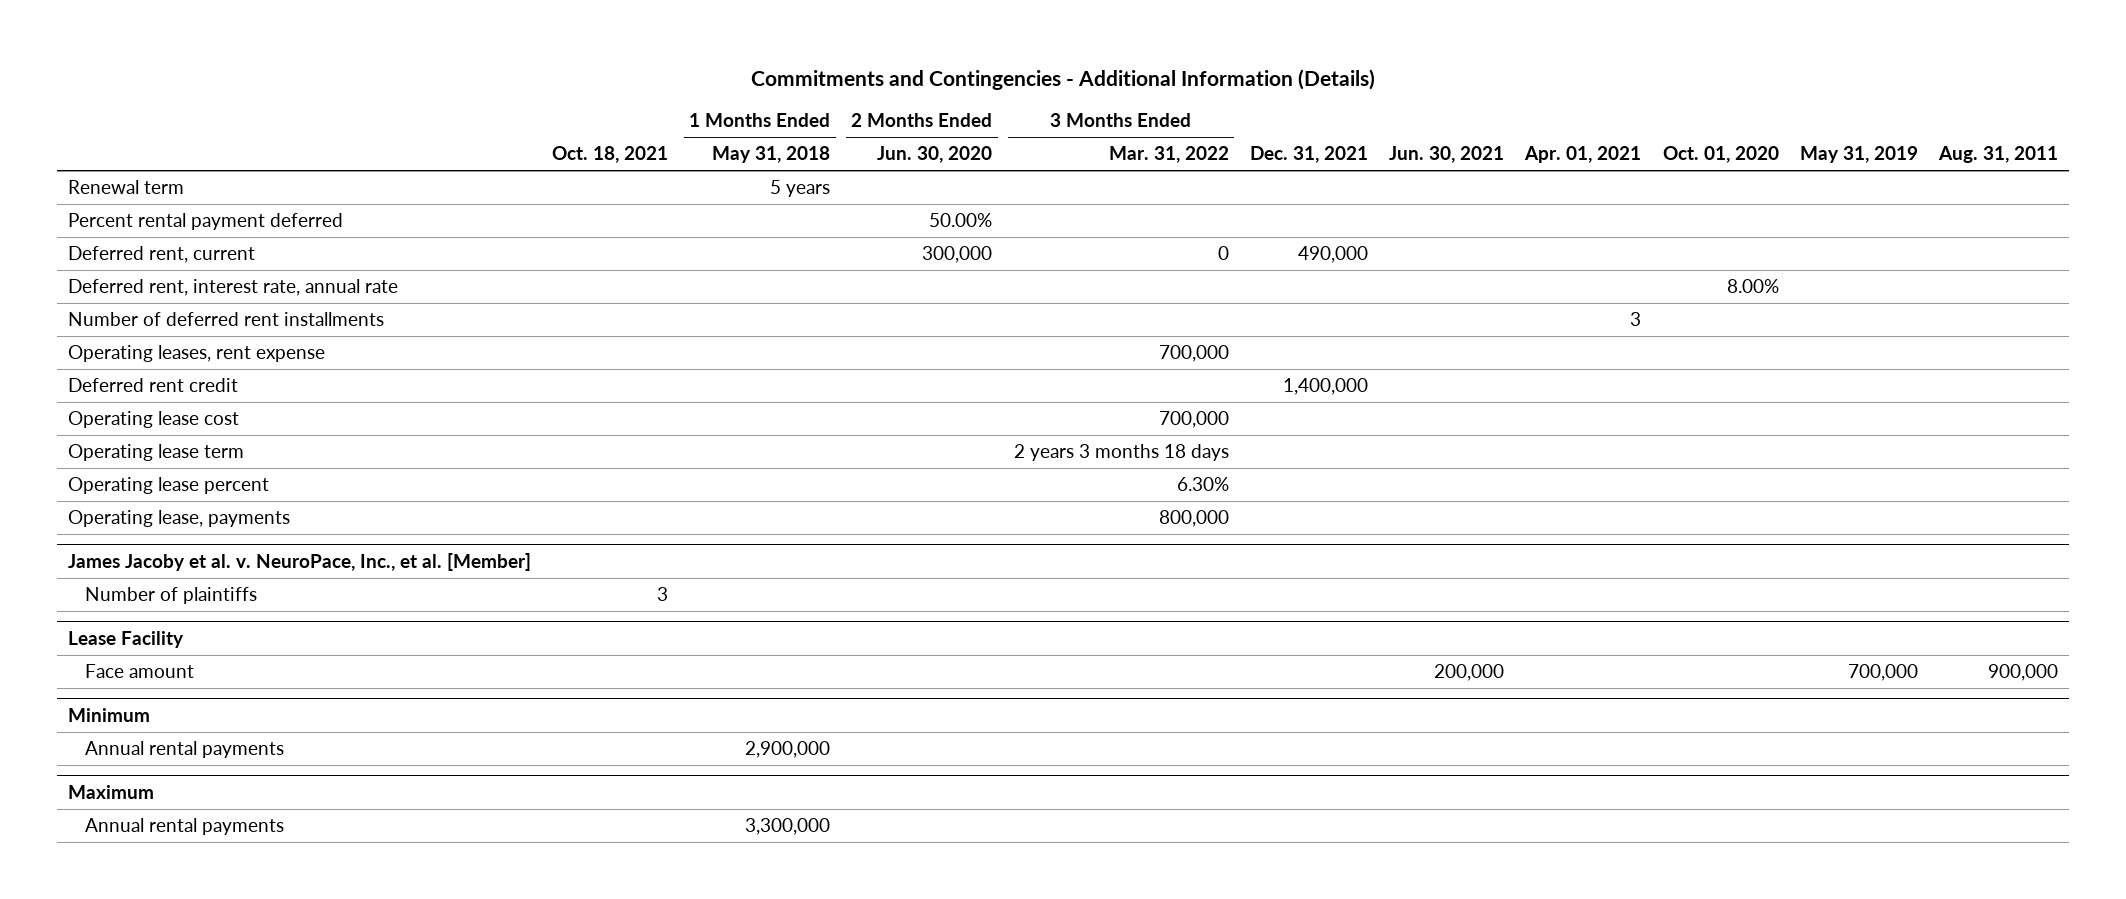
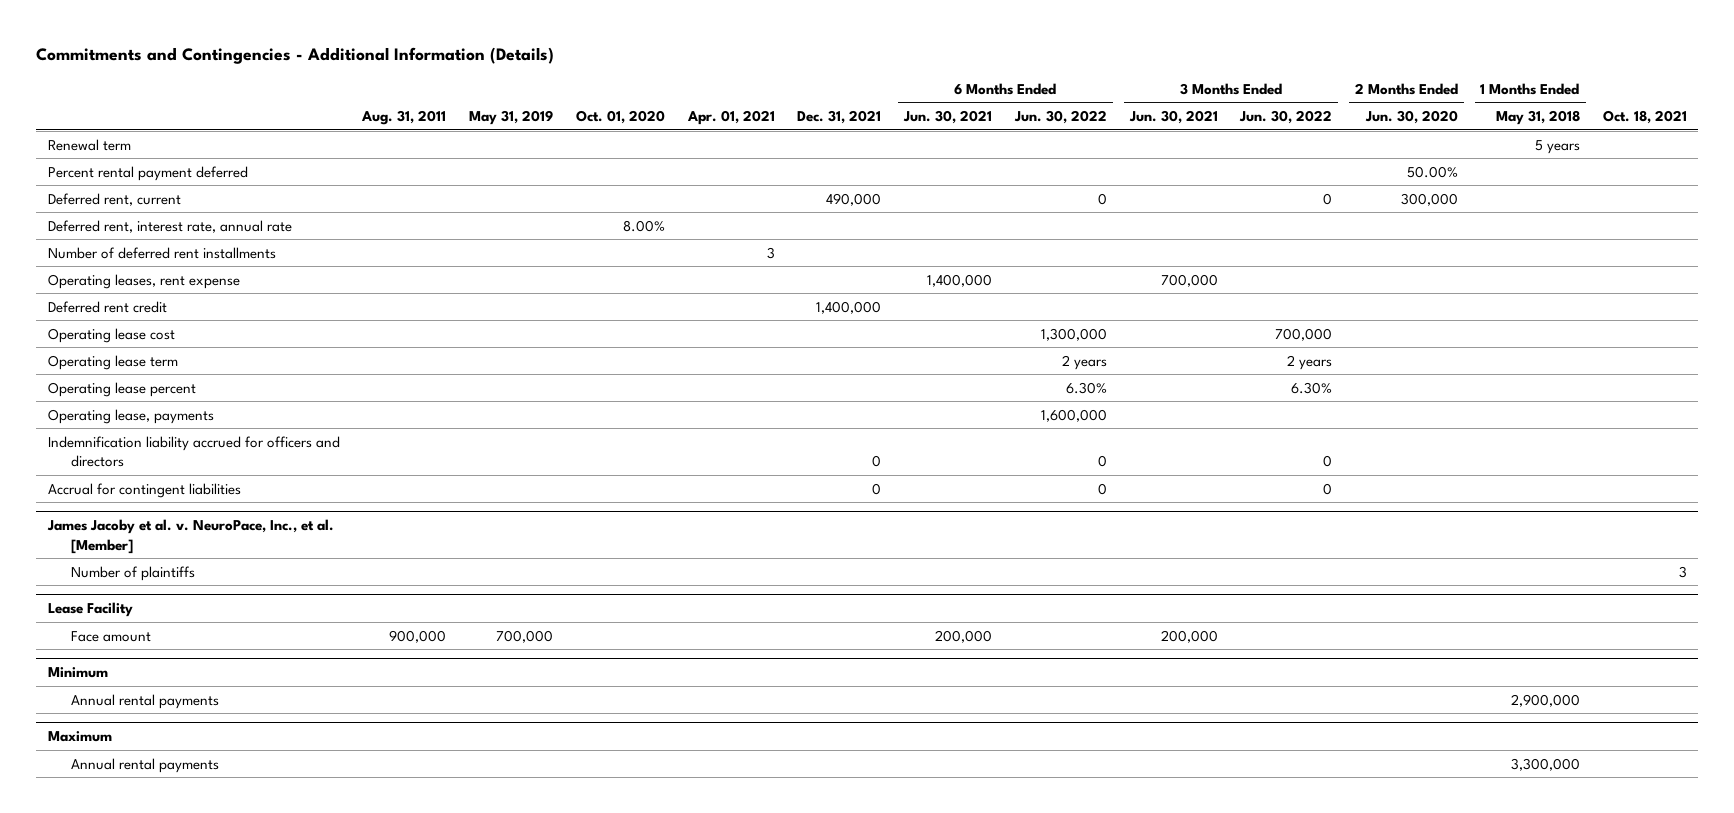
- | Oct. 18, 2021 | 1 Months Ended May 31, 2018 | 2 Months Ended Jun. 30, 2020 | 3 Months Ended Mar. 31, 2022 | Dec. 31, 2021 | Jun. 30, 2021 | Apr. 01, 2021 | Oct. 01, 2020 | May 31, 2019 | Aug. 31, 2011
+ | Aug. 31, 2011 | May 31, 2019 | Oct. 01, 2020 | Apr. 01, 2021 | Dec. 31, 2021 | 6 Months Ended Jun. 30, 2021 | 6 Months Ended Jun. 30, 2022 | 3 Months Ended Jun. 30, 2021 | 3 Months Ended Jun. 30, 2022 | 2 Months Ended Jun. 30, 2020 | 1 Months Ended May 31, 2018 | Oct. 18, 2021
+ Indemnification liability accrued for officers and directors | | | | | 0 | | 0 | | 0 | | |
+ Accrual for contingent liabilities | | | | | 0 | | 0 | | 0 | | |

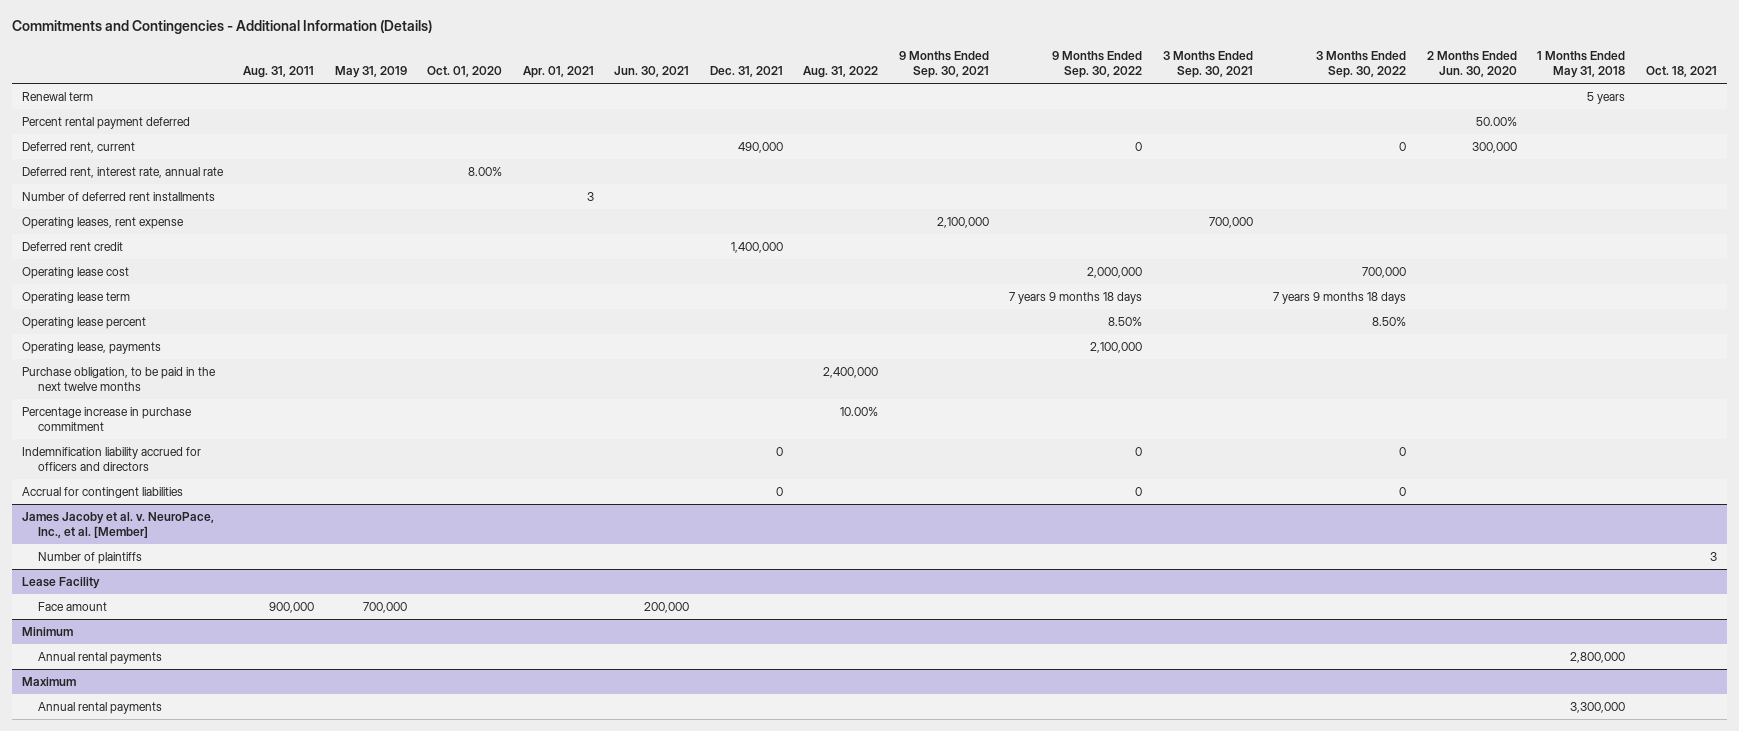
- | Aug. 31, 2011 | May 31, 2019 | Oct. 01, 2020 | Apr. 01, 2021 | Dec. 31, 2021 | 6 Months Ended Jun. 30, 2021 | 6 Months Ended Jun. 30, 2022 | 3 Months Ended Jun. 30, 2021 | 3 Months Ended Jun. 30, 2022 | 2 Months Ended Jun. 30, 2020 | 1 Months Ended May 31, 2018 | Oct. 18, 2021
+ | Aug. 31, 2011 | May 31, 2019 | Oct. 01, 2020 | Apr. 01, 2021 | Jun. 30, 2021 | Dec. 31, 2021 | Aug. 31, 2022 | 9 Months Ended Sep. 30, 2021 | 9 Months Ended Sep. 30, 2022 | 3 Months Ended Sep. 30, 2021 | 3 Months Ended Sep. 30, 2022 | 2 Months Ended Jun. 30, 2020 | 1 Months Ended May 31, 2018 | Oct. 18, 2021
+ Purchase obligation, to be paid in the next twelve months | | | | | | | 2,400,000 | | | | | | |
+ Percentage increase in purchase commitment | | | | | | | 10.00% | | | | | | |
@ Minimum
- Annual rental payments | | | | | | | | | | | 2,900,000 |
+ Annual rental payments | | | | | | | | | | | | | 2,800,000 |

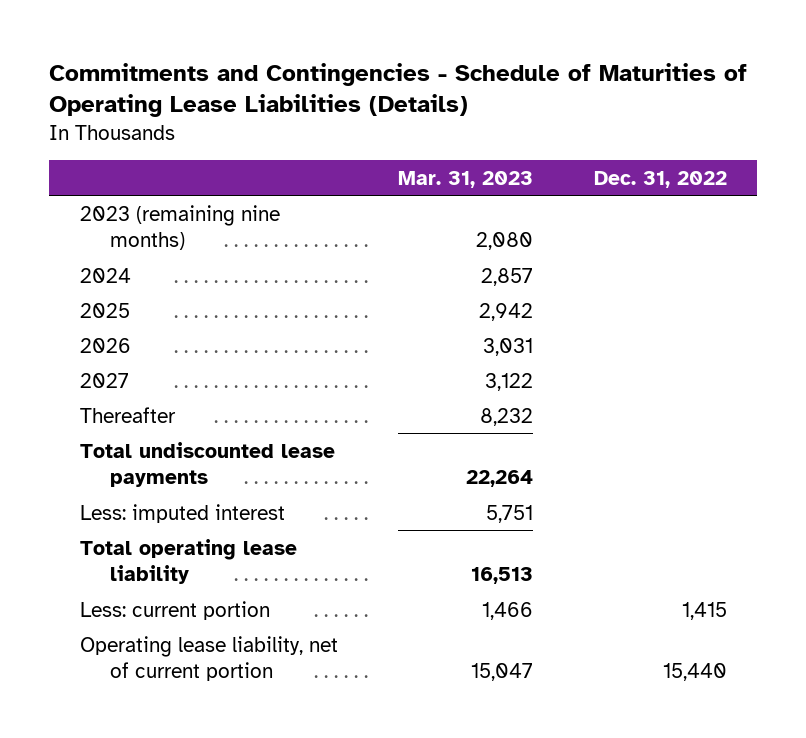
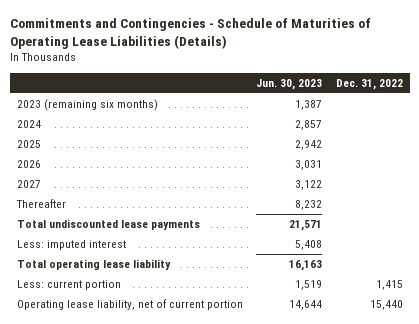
- | Mar. 31, 2023 | Dec. 31, 2022
+ | Jun. 30, 2023 | Dec. 31, 2022
- 2023 (remaining nine months) | 2,080 |
+ 2023 (remaining six months) | 1,387 |

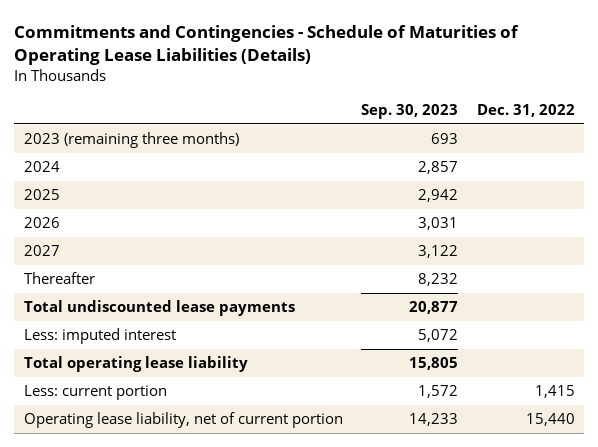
- | Jun. 30, 2023 | Dec. 31, 2022
+ | Sep. 30, 2023 | Dec. 31, 2022
- 2023 (remaining six months) | 1,387 |
+ 2023 (remaining three months) | 693 |

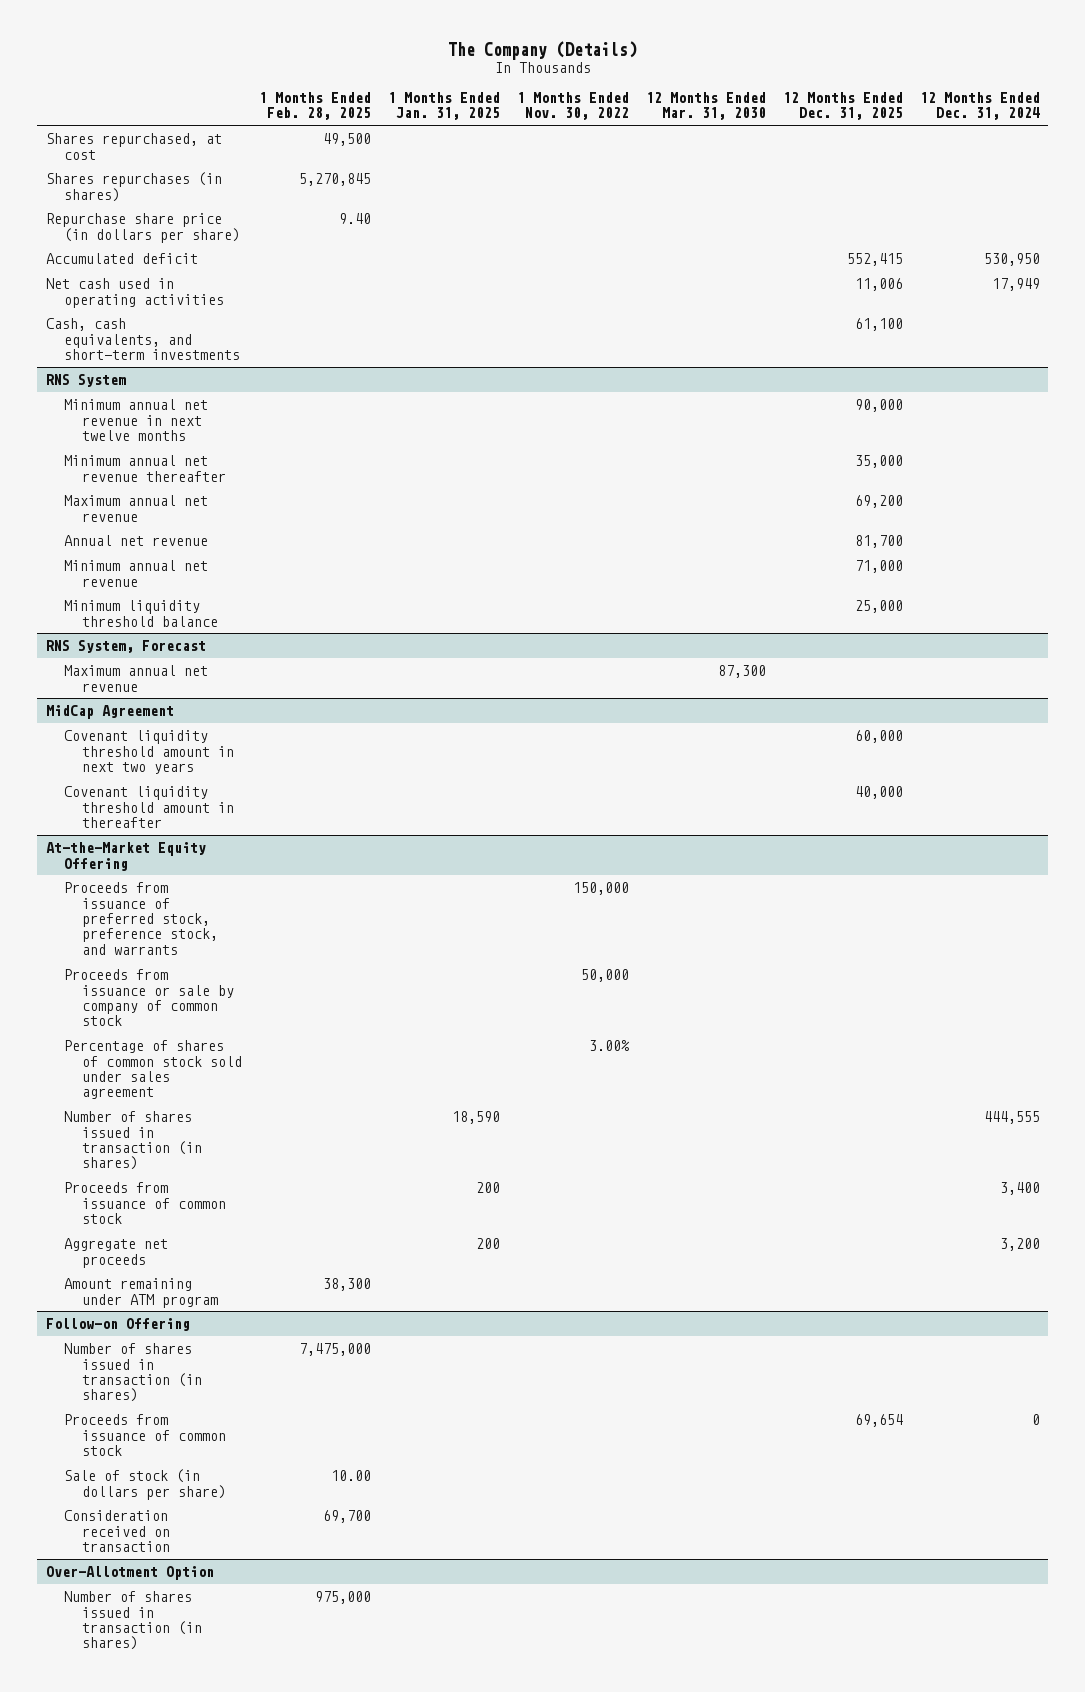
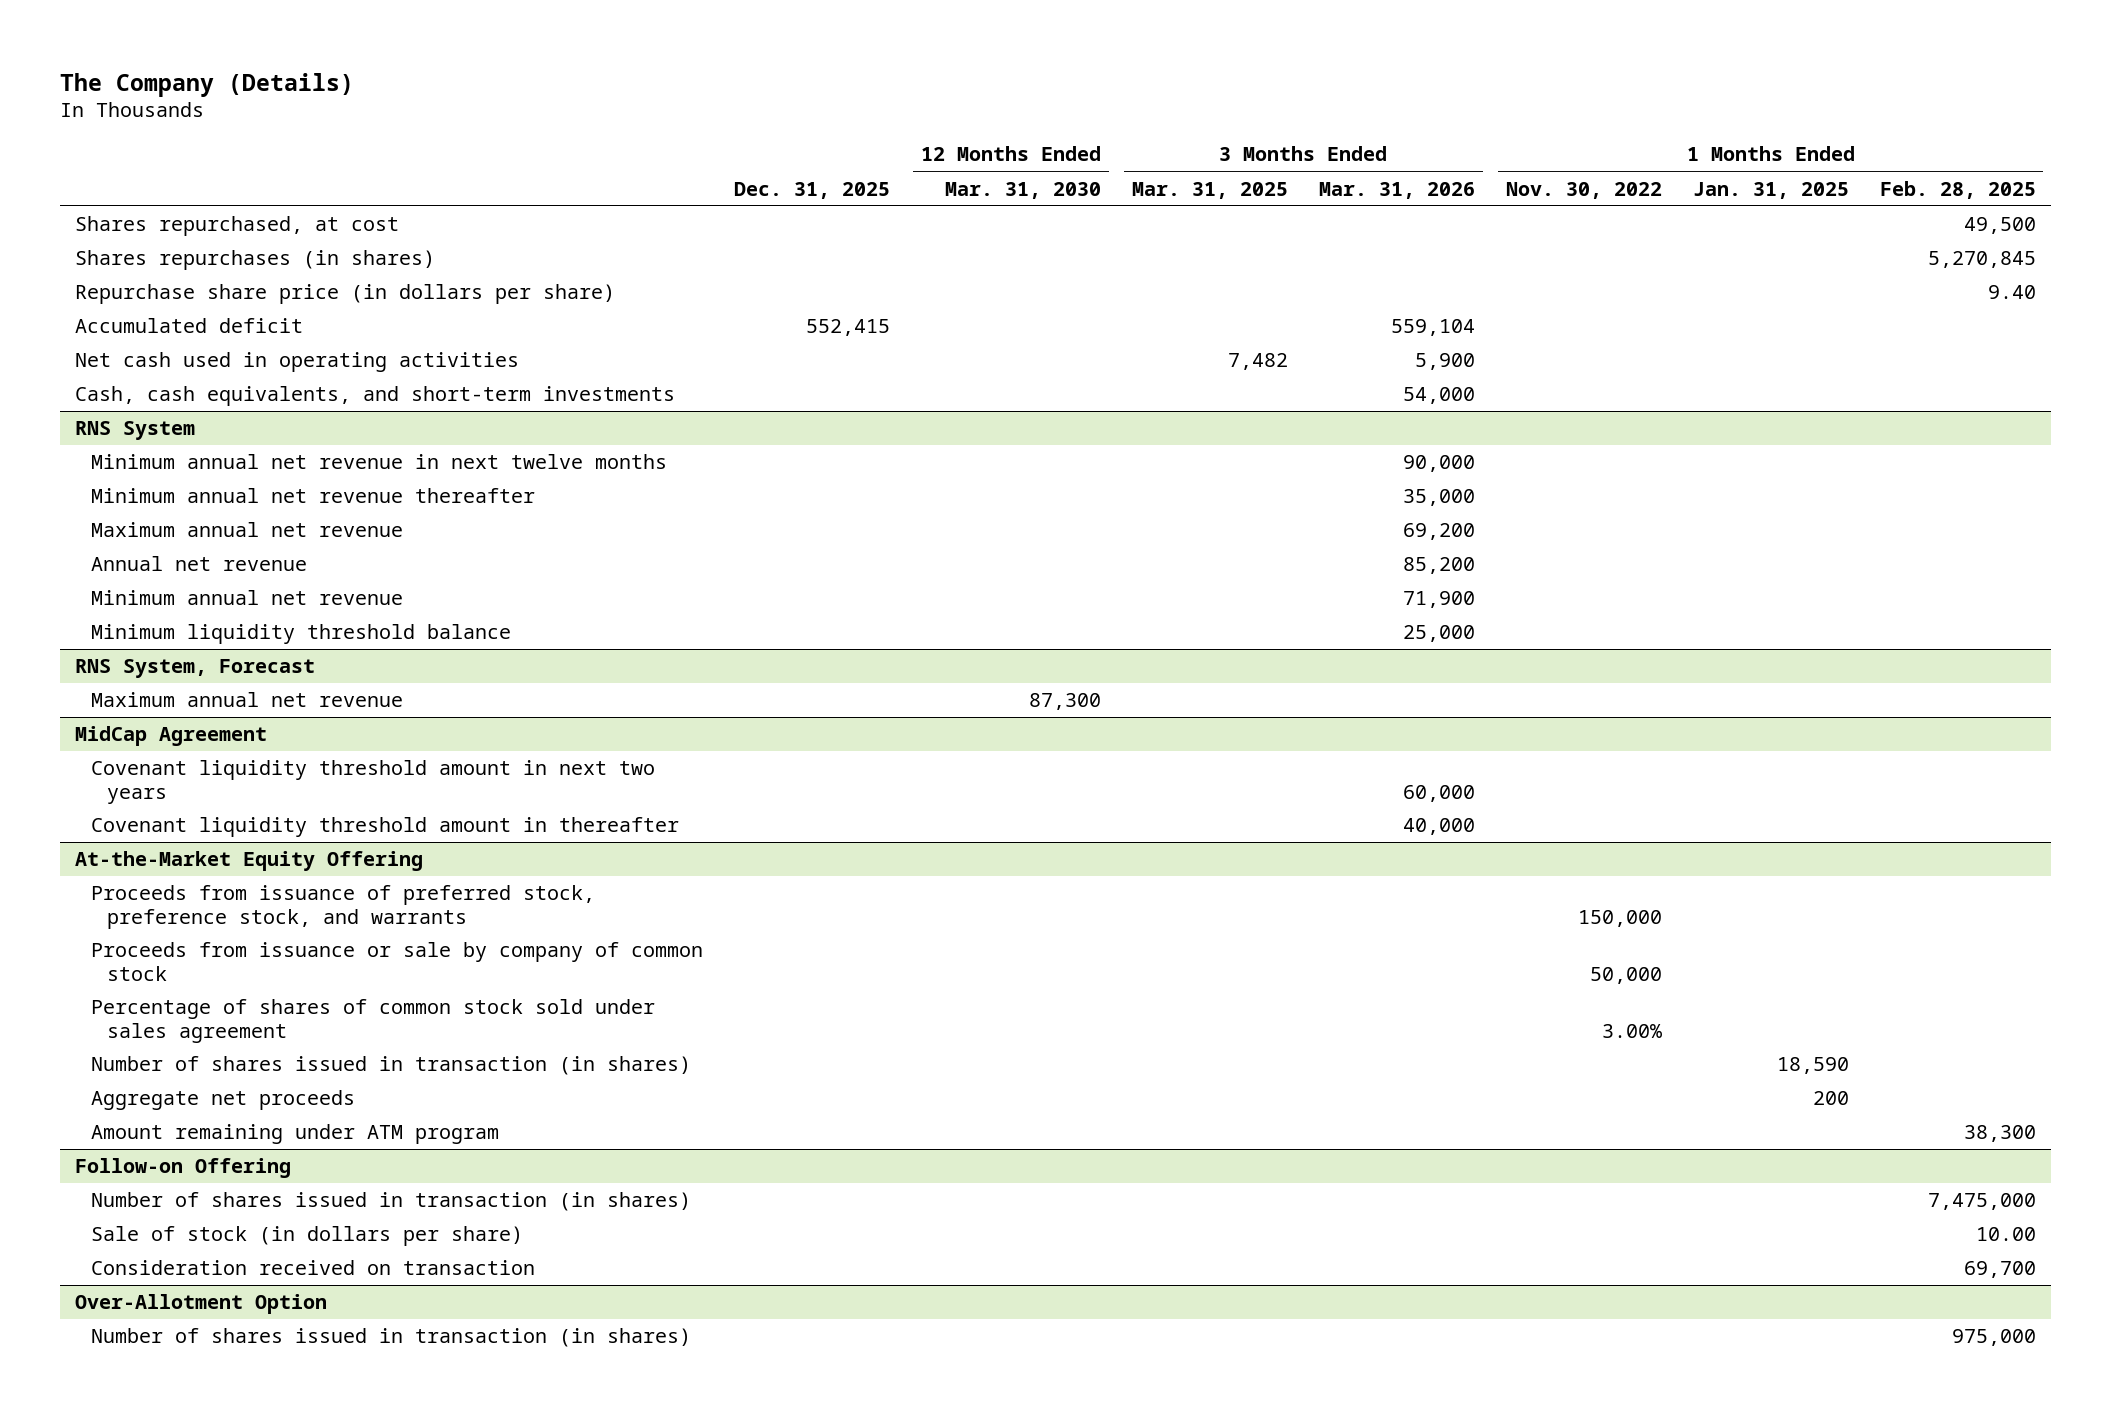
- | 1 Months Ended Feb. 28, 2025 | 1 Months Ended Jan. 31, 2025 | 1 Months Ended Nov. 30, 2022 | 12 Months Ended Mar. 31, 2030 | 12 Months Ended Dec. 31, 2025 | 12 Months Ended Dec. 31, 2024
+ | Dec. 31, 2025 | 12 Months Ended Mar. 31, 2030 | 3 Months Ended Mar. 31, 2025 | 3 Months Ended Mar. 31, 2026 | 1 Months Ended Nov. 30, 2022 | 1 Months Ended Jan. 31, 2025 | 1 Months Ended Feb. 28, 2025
@ At-the-Market Equity Offering
- Proceeds from issuance of common stock | | 200 | | | | 3,400
@ Follow-on Offering
- Proceeds from issuance of common stock | | | | | 69,654 | 0

